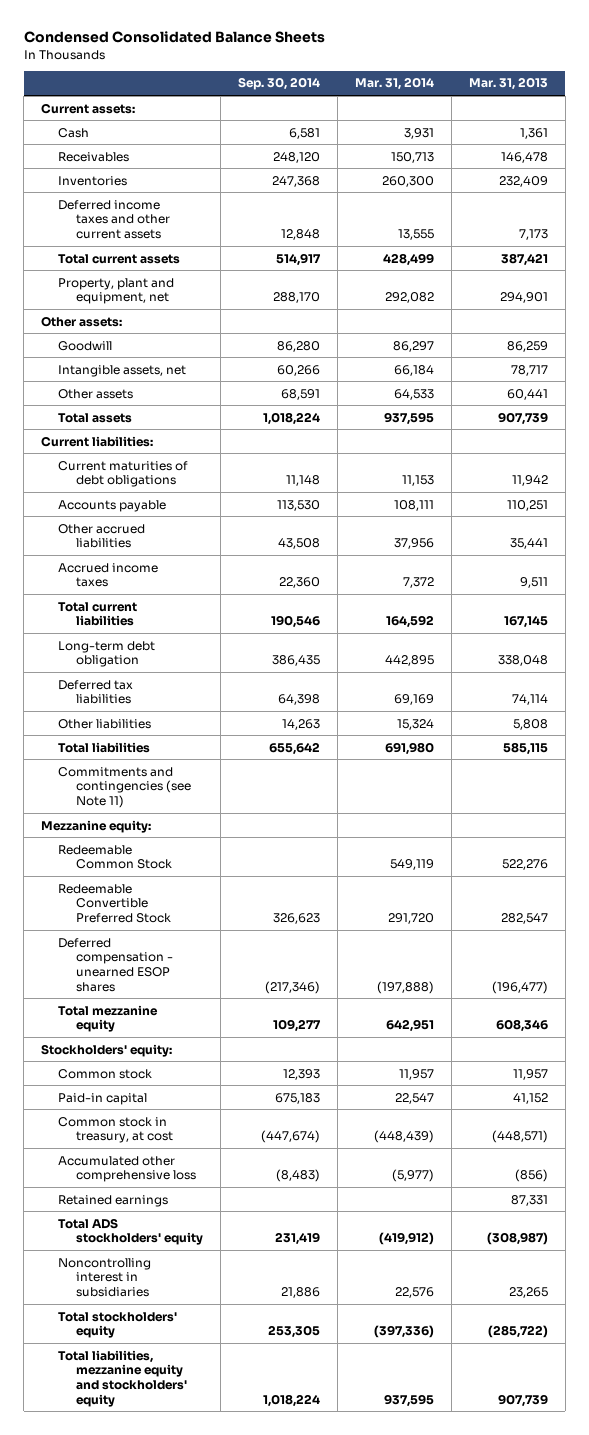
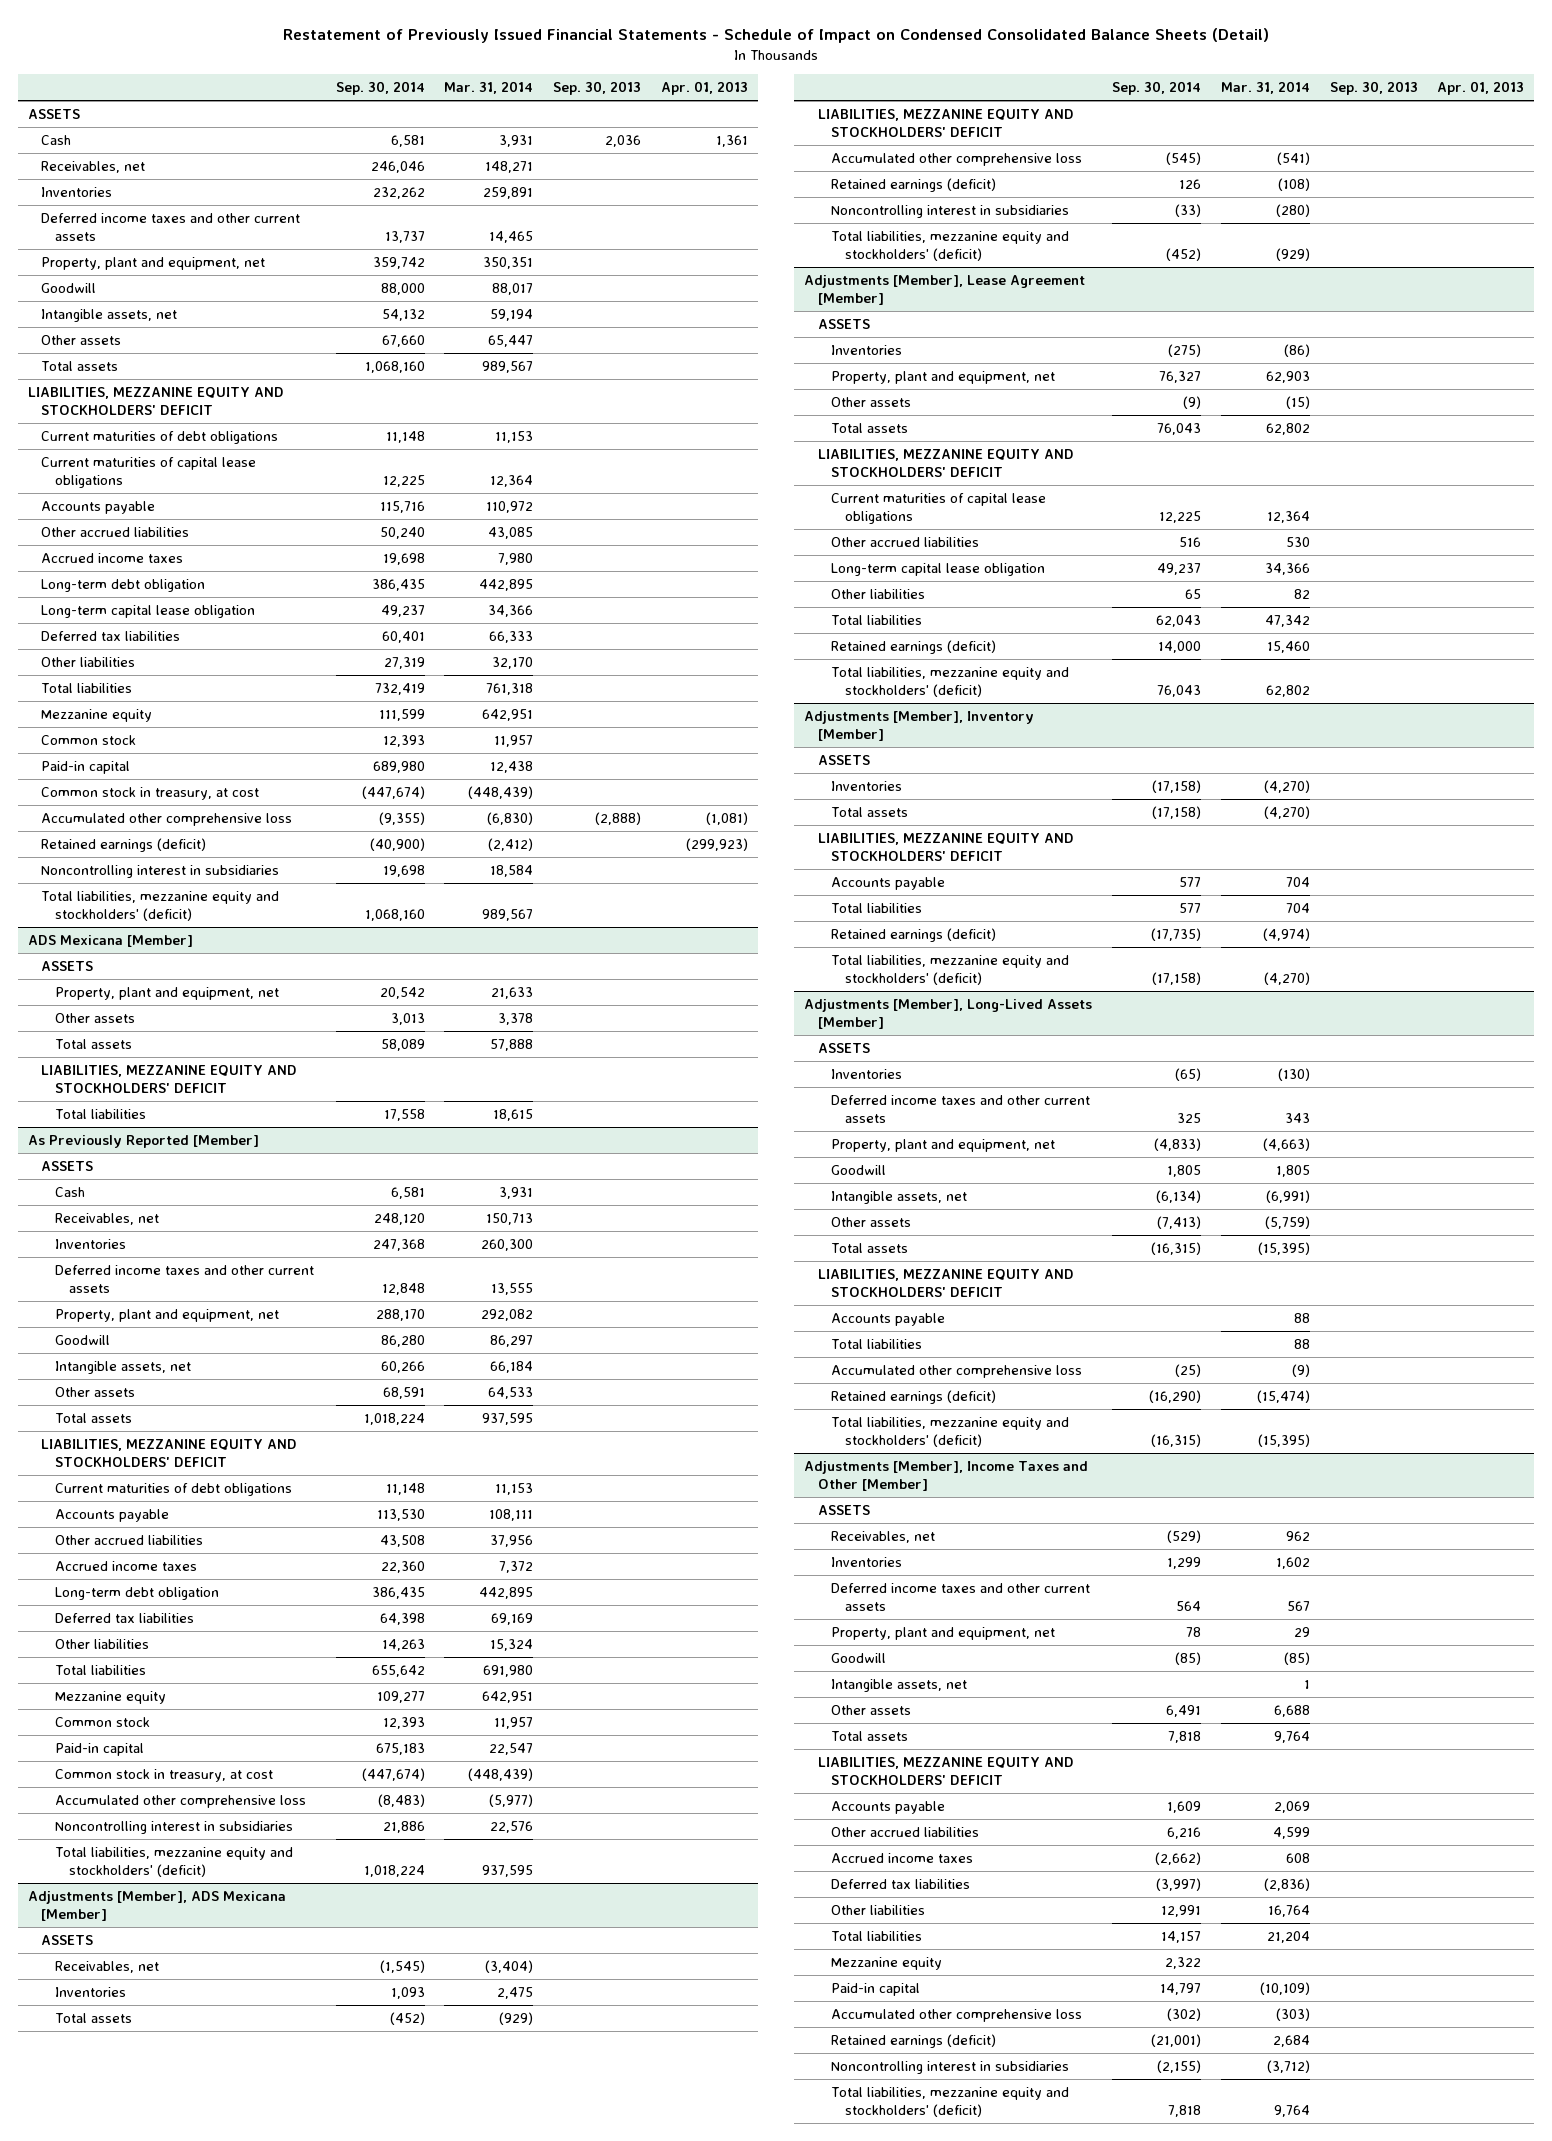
- Condensed Consolidated Balance Sheets
+ Restatement of Previously Issued Financial Statements - Schedule of Impact on Condensed Consolidated Balance Sheets (Detail)
- | Sep. 30, 2014 | Mar. 31, 2014 | Mar. 31, 2013
+ | Sep. 30, 2014 | Mar. 31, 2014 | Sep. 30, 2013 | Apr. 01, 2013
- Current assets:
+ ASSETS
- Receivables | 248,120 | 150,713 | 146,478
+ Receivables, net | 246,046 | 148,271 | |
+ Inventories | 232,262 | 259,891 | |
+ Deferred income taxes and other current assets | 13,737 | 14,465 | |
+ Property, plant and equipment, net | 359,742 | 350,351 | |
+ Goodwill | 88,000 | 88,017 | |
+ Intangible assets, net | 54,132 | 59,194 | |
+ Other assets | 67,660 | 65,447 | |
+ Total assets | 1,068,160 | 989,567 | |
+ LIABILITIES, MEZZANINE EQUITY AND STOCKHOLDERS' DEFICIT
+ Current maturities of debt obligations | 11,148 | 11,153 | |
+ Current maturities of capital lease obligations | 12,225 | 12,364 | |
+ Accounts payable | 115,716 | 110,972 | |
+ Other accrued liabilities | 50,240 | 43,085 | |
+ Accrued income taxes | 19,698 | 7,980 | |
+ Long-term debt obligation | 386,435 | 442,895 | |
+ Long-term capital lease obligation | 49,237 | 34,366 | |
+ Deferred tax liabilities | 60,401 | 66,333 | |
+ Other liabilities | 27,319 | 32,170 | |
+ Total liabilities | 732,419 | 761,318 | |
+ Mezzanine equity | 111,599 | 642,951 | |
+ Common stock | 12,393 | 11,957 | |
+ Paid-in capital | 689,980 | 12,438 | |
+ Common stock in treasury, at cost | (447,674) | (448,439) | |
+ Accumulated other comprehensive loss | (9,355) | (6,830) | (2,888) | (1,081)
+ Retained earnings (deficit) | (40,900) | (2,412) | | (299,923)
+ Noncontrolling interest in subsidiaries | 19,698 | 18,584 | |
+ Total liabilities, mezzanine equity and stockholders' (deficit) | 1,068,160 | 989,567 | |
+ ADS Mexicana [Member]
+ ASSETS
+ Property, plant and equipment, net | 20,542 | 21,633 | |
+ Other assets | 3,013 | 3,378 | |
+ Total assets | 58,089 | 57,888 | |
+ LIABILITIES, MEZZANINE EQUITY AND STOCKHOLDERS' DEFICIT
+ Total liabilities | 17,558 | 18,615 | |
+ As Previously Reported [Member]
+ ASSETS
+ Cash | 6,581 | 3,931 | |
+ Receivables, net | 248,120 | 150,713 | |
- Total current assets | 514,917 | 428,499 | 387,421
- Other assets:
- Current liabilities:
+ LIABILITIES, MEZZANINE EQUITY AND STOCKHOLDERS' DEFICIT
- Total current liabilities | 190,546 | 164,592 | 167,145
- Commitments and contingencies (see Note 11)
- Mezzanine equity:
- Redeemable Common Stock | | 549,119 | 522,276
- Redeemable Convertible Preferred Stock | 326,623 | 291,720 | 282,547
- Deferred compensation - unearned ESOP shares | (217,346) | (197,888) | (196,477)
- Total mezzanine equity | 109,277 | 642,951 | 608,346
- Stockholders' equity:
+ Mezzanine equity | 109,277 | 642,951 | |
- Retained earnings | | | 87,331
- Total ADS stockholders' equity | 231,419 | (419,912) | (308,987)
- Total stockholders' equity | 253,305 | (397,336) | (285,722)
- Total liabilities, mezzanine equity and stockholders' equity | 1,018,224 | 937,595 | 907,739
+ Total liabilities, mezzanine equity and stockholders' (deficit) | 1,018,224 | 937,595 | |
+ Adjustments [Member], ADS Mexicana [Member]
+ ASSETS
+ Receivables, net | (1,545) | (3,404) | |
+ Inventories | 1,093 | 2,475 | |
+ Total assets | (452) | (929) | |
+ LIABILITIES, MEZZANINE EQUITY AND STOCKHOLDERS' DEFICIT
+ Accumulated other comprehensive loss | (545) | (541) | |
+ Retained earnings (deficit) | 126 | (108) | |
+ Noncontrolling interest in subsidiaries | (33) | (280) | |
+ Total liabilities, mezzanine equity and stockholders' (deficit) | (452) | (929) | |
+ Adjustments [Member], Lease Agreement [Member]
+ ASSETS
+ Inventories | (275) | (86) | |
+ Property, plant and equipment, net | 76,327 | 62,903 | |
+ Other assets | (9) | (15) | |
+ Total assets | 76,043 | 62,802 | |
+ LIABILITIES, MEZZANINE EQUITY AND STOCKHOLDERS' DEFICIT
+ Current maturities of capital lease obligations | 12,225 | 12,364 | |
+ Other accrued liabilities | 516 | 530 | |
+ Long-term capital lease obligation | 49,237 | 34,366 | |
+ Other liabilities | 65 | 82 | |
+ Total liabilities | 62,043 | 47,342 | |
+ Retained earnings (deficit) | 14,000 | 15,460 | |
+ Total liabilities, mezzanine equity and stockholders' (deficit) | 76,043 | 62,802 | |
+ Adjustments [Member], Inventory [Member]
+ ASSETS
+ Inventories | (17,158) | (4,270) | |
+ Total assets | (17,158) | (4,270) | |
+ LIABILITIES, MEZZANINE EQUITY AND STOCKHOLDERS' DEFICIT
+ Accounts payable | 577 | 704 | |
+ Total liabilities | 577 | 704 | |
+ Retained earnings (deficit) | (17,735) | (4,974) | |
+ Total liabilities, mezzanine equity and stockholders' (deficit) | (17,158) | (4,270) | |
+ Adjustments [Member], Long-Lived Assets [Member]
+ ASSETS
+ Inventories | (65) | (130) | |
+ Deferred income taxes and other current assets | 325 | 343 | |
+ Property, plant and equipment, net | (4,833) | (4,663) | |
+ Goodwill | 1,805 | 1,805 | |
+ Intangible assets, net | (6,134) | (6,991) | |
+ Other assets | (7,413) | (5,759) | |
+ Total assets | (16,315) | (15,395) | |
+ LIABILITIES, MEZZANINE EQUITY AND STOCKHOLDERS' DEFICIT
+ Accounts payable | | 88 | |
+ Total liabilities | | 88 | |
+ Accumulated other comprehensive loss | (25) | (9) | |
+ Retained earnings (deficit) | (16,290) | (15,474) | |
+ Total liabilities, mezzanine equity and stockholders' (deficit) | (16,315) | (15,395) | |
+ Adjustments [Member], Income Taxes and Other [Member]
+ ASSETS
+ Receivables, net | (529) | 962 | |
+ Inventories | 1,299 | 1,602 | |
+ Deferred income taxes and other current assets | 564 | 567 | |
+ Property, plant and equipment, net | 78 | 29 | |
+ Goodwill | (85) | (85) | |
+ Intangible assets, net | | 1 | |
+ Other assets | 6,491 | 6,688 | |
+ Total assets | 7,818 | 9,764 | |
+ LIABILITIES, MEZZANINE EQUITY AND STOCKHOLDERS' DEFICIT
+ Accounts payable | 1,609 | 2,069 | |
+ Other accrued liabilities | 6,216 | 4,599 | |
+ Accrued income taxes | (2,662) | 608 | |
+ Deferred tax liabilities | (3,997) | (2,836) | |
+ Other liabilities | 12,991 | 16,764 | |
+ Total liabilities | 14,157 | 21,204 | |
+ Mezzanine equity | 2,322 | | |
+ Paid-in capital | 14,797 | (10,109) | |
+ Accumulated other comprehensive loss | (302) | (303) | |
+ Retained earnings (deficit) | (21,001) | 2,684 | |
+ Noncontrolling interest in subsidiaries | (2,155) | (3,712) | |
+ Total liabilities, mezzanine equity and stockholders' (deficit) | 7,818 | 9,764 | |

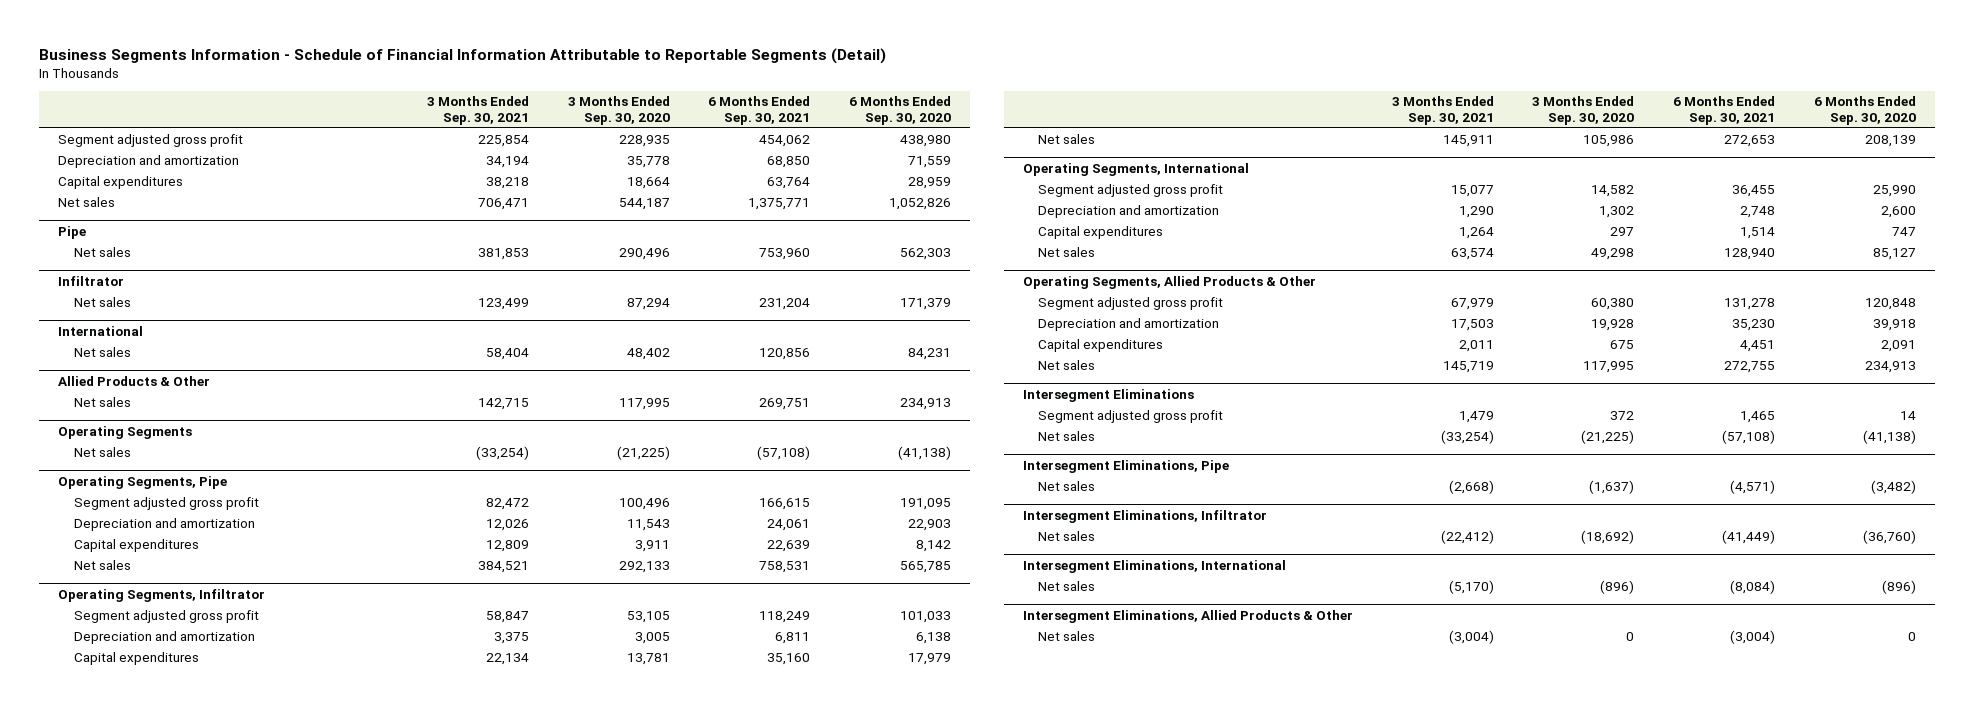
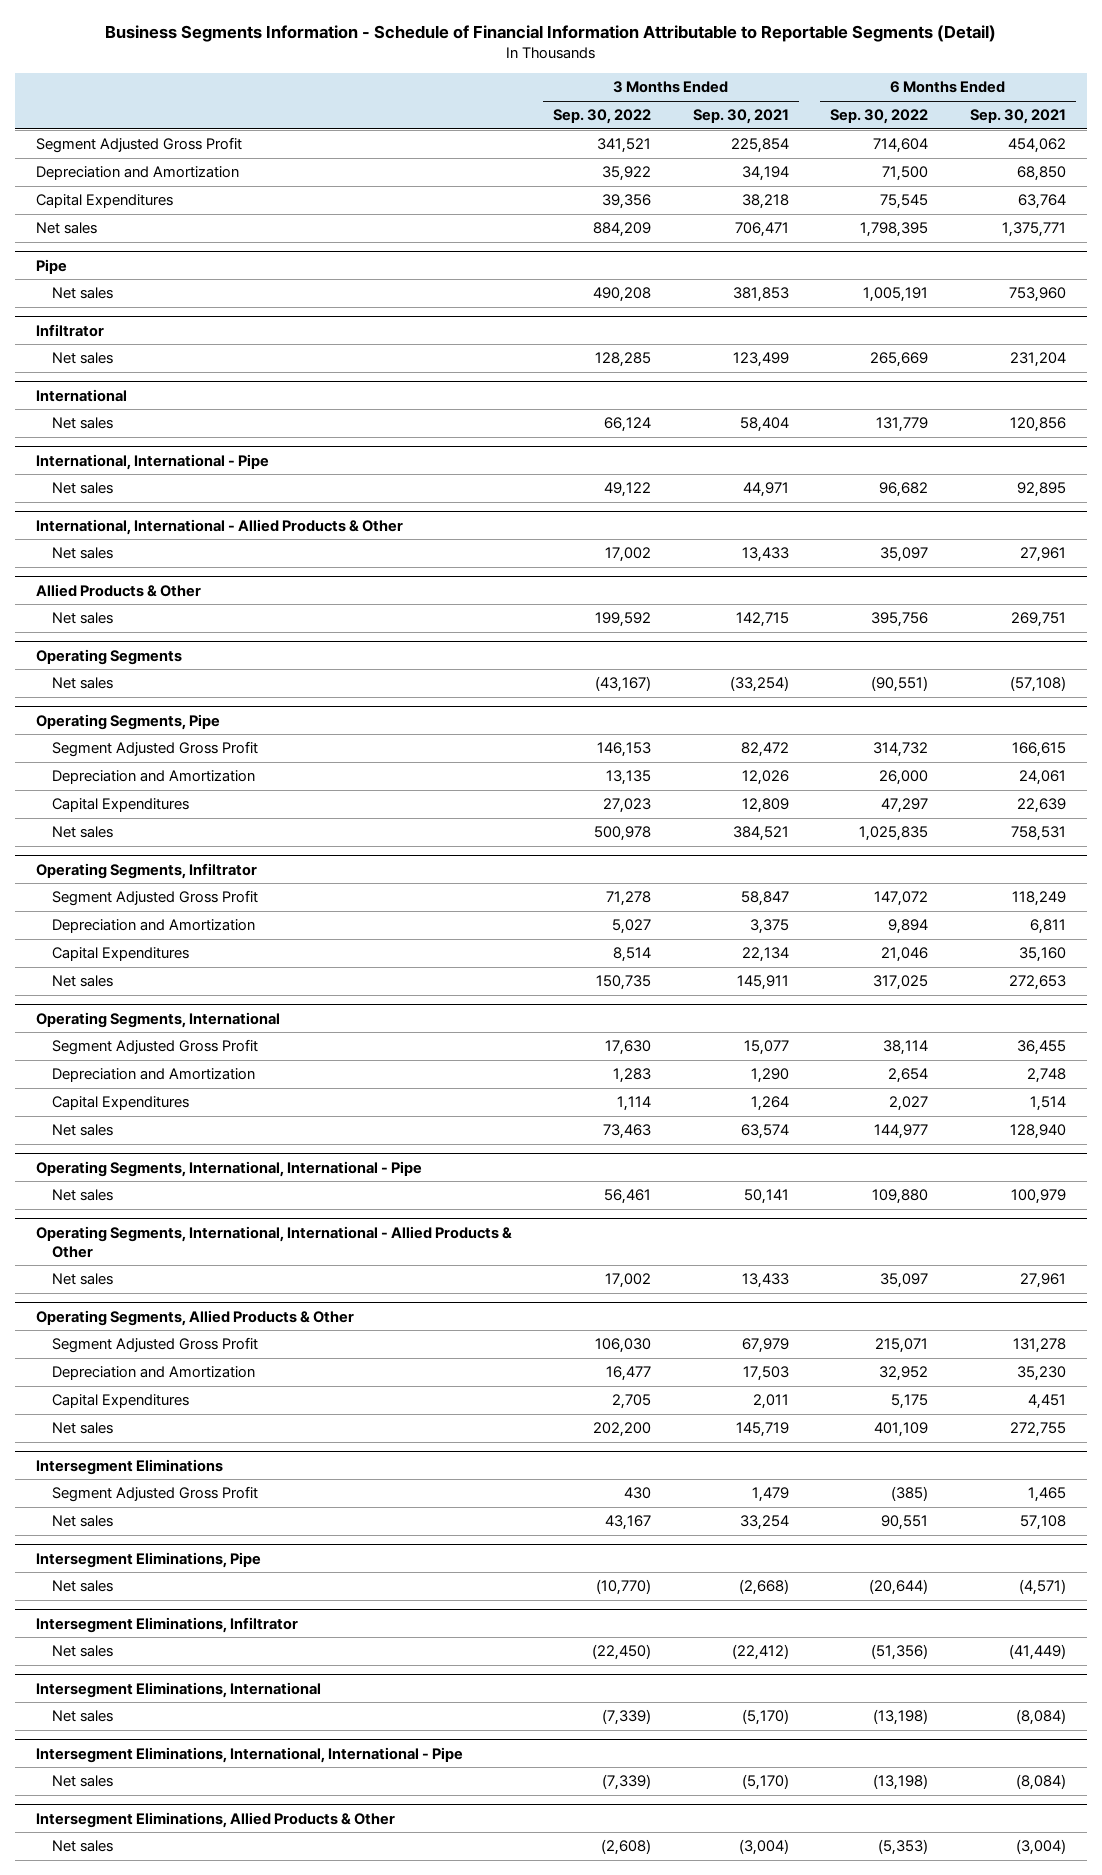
- | 3 Months Ended Sep. 30, 2021 | 3 Months Ended Sep. 30, 2020 | 6 Months Ended Sep. 30, 2021 | 6 Months Ended Sep. 30, 2020
+ | 3 Months Ended Sep. 30, 2022 | 3 Months Ended Sep. 30, 2021 | 6 Months Ended Sep. 30, 2022 | 6 Months Ended Sep. 30, 2021
- Segment adjusted gross profit | 225,854 | 228,935 | 454,062 | 438,980
- Depreciation and amortization | 34,194 | 35,778 | 68,850 | 71,559
- Capital expenditures | 38,218 | 18,664 | 63,764 | 28,959
+ Segment Adjusted Gross Profit | 341,521 | 225,854 | 714,604 | 454,062
+ Depreciation and Amortization | 35,922 | 34,194 | 71,500 | 68,850
+ Capital Expenditures | 39,356 | 38,218 | 75,545 | 63,764
+ International, International - Pipe
+ Net sales | 49,122 | 44,971 | 96,682 | 92,895
+ International, International - Allied Products & Other
+ Net sales | 17,002 | 13,433 | 35,097 | 27,961
@ Operating Segments, Pipe
- Segment adjusted gross profit | 82,472 | 100,496 | 166,615 | 191,095
- Depreciation and amortization | 12,026 | 11,543 | 24,061 | 22,903
- Capital expenditures | 12,809 | 3,911 | 22,639 | 8,142
+ Segment Adjusted Gross Profit | 146,153 | 82,472 | 314,732 | 166,615
+ Depreciation and Amortization | 13,135 | 12,026 | 26,000 | 24,061
+ Capital Expenditures | 27,023 | 12,809 | 47,297 | 22,639
@ Operating Segments, Infiltrator
- Segment adjusted gross profit | 58,847 | 53,105 | 118,249 | 101,033
- Depreciation and amortization | 3,375 | 3,005 | 6,811 | 6,138
- Capital expenditures | 22,134 | 13,781 | 35,160 | 17,979
+ Segment Adjusted Gross Profit | 71,278 | 58,847 | 147,072 | 118,249
+ Depreciation and Amortization | 5,027 | 3,375 | 9,894 | 6,811
+ Capital Expenditures | 8,514 | 22,134 | 21,046 | 35,160
@ Operating Segments, International
- Segment adjusted gross profit | 15,077 | 14,582 | 36,455 | 25,990
- Depreciation and amortization | 1,290 | 1,302 | 2,748 | 2,600
- Capital expenditures | 1,264 | 297 | 1,514 | 747
+ Segment Adjusted Gross Profit | 17,630 | 15,077 | 38,114 | 36,455
+ Depreciation and Amortization | 1,283 | 1,290 | 2,654 | 2,748
+ Capital Expenditures | 1,114 | 1,264 | 2,027 | 1,514
+ Operating Segments, International, International - Pipe
+ Net sales | 56,461 | 50,141 | 109,880 | 100,979
+ Operating Segments, International, International - Allied Products & Other
+ Net sales | 17,002 | 13,433 | 35,097 | 27,961
@ Operating Segments, Allied Products & Other
- Segment adjusted gross profit | 67,979 | 60,380 | 131,278 | 120,848
- Depreciation and amortization | 17,503 | 19,928 | 35,230 | 39,918
- Capital expenditures | 2,011 | 675 | 4,451 | 2,091
+ Segment Adjusted Gross Profit | 106,030 | 67,979 | 215,071 | 131,278
+ Depreciation and Amortization | 16,477 | 17,503 | 32,952 | 35,230
+ Capital Expenditures | 2,705 | 2,011 | 5,175 | 4,451
@ Intersegment Eliminations
- Segment adjusted gross profit | 1,479 | 372 | 1,465 | 14
- Net sales | (33,254) | (21,225) | (57,108) | (41,138)
+ Segment Adjusted Gross Profit | 430 | 1,479 | (385) | 1,465
+ Net sales | 43,167 | 33,254 | 90,551 | 57,108
+ Intersegment Eliminations, International, International - Pipe
+ Net sales | (7,339) | (5,170) | (13,198) | (8,084)

